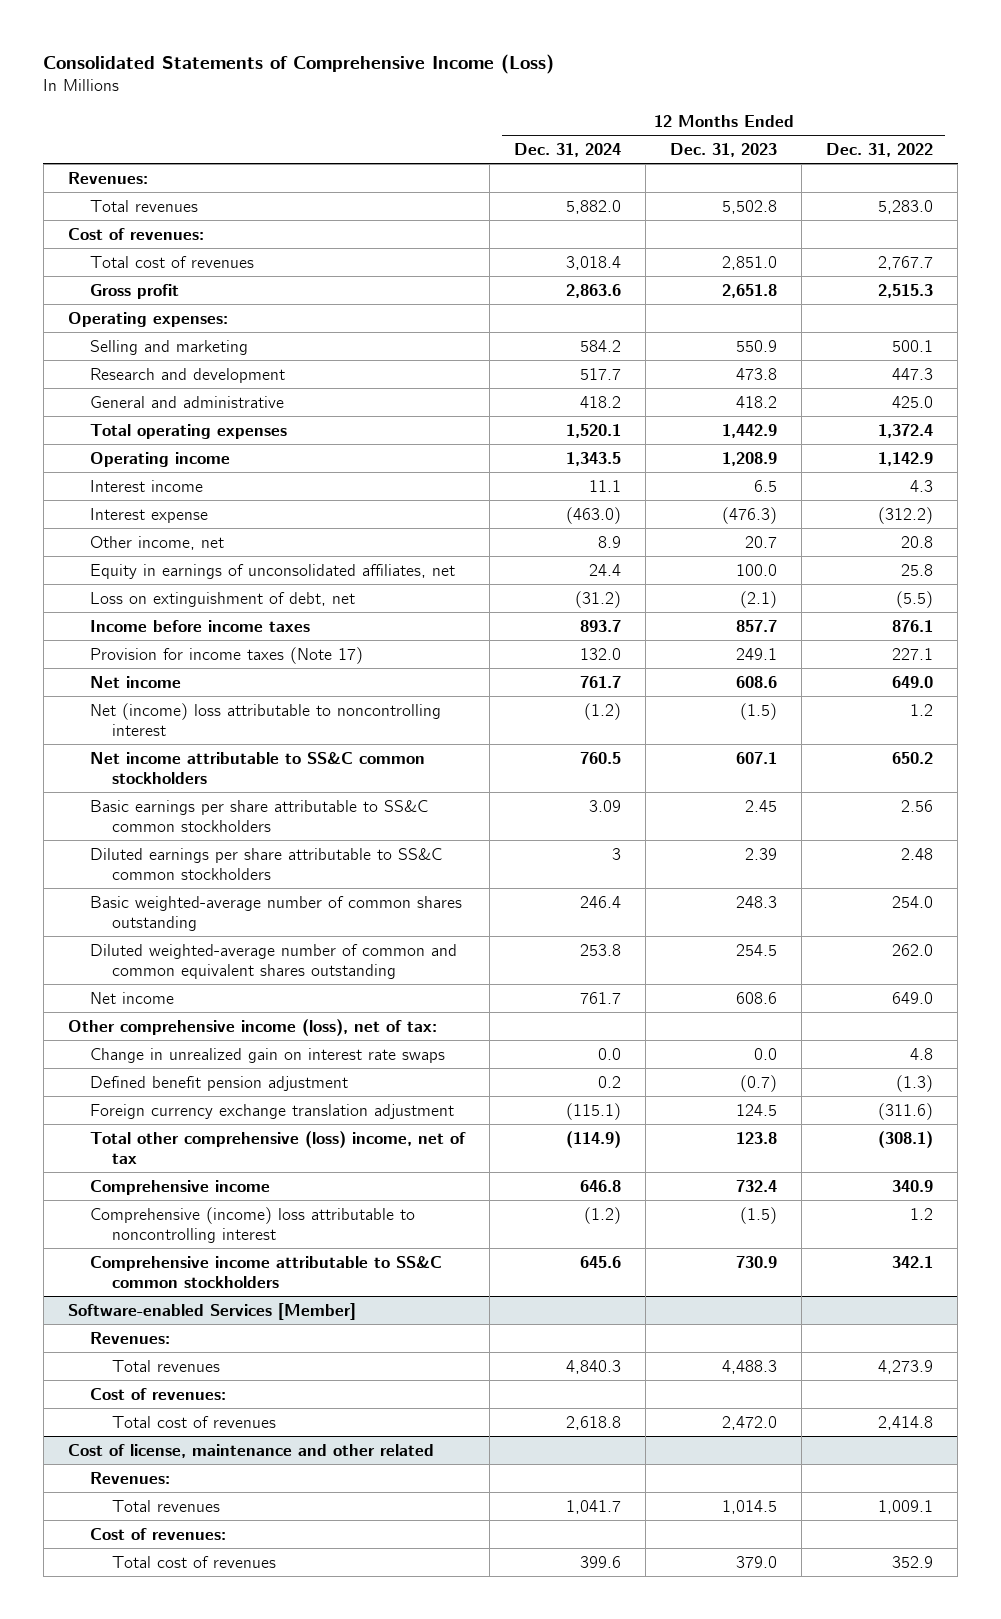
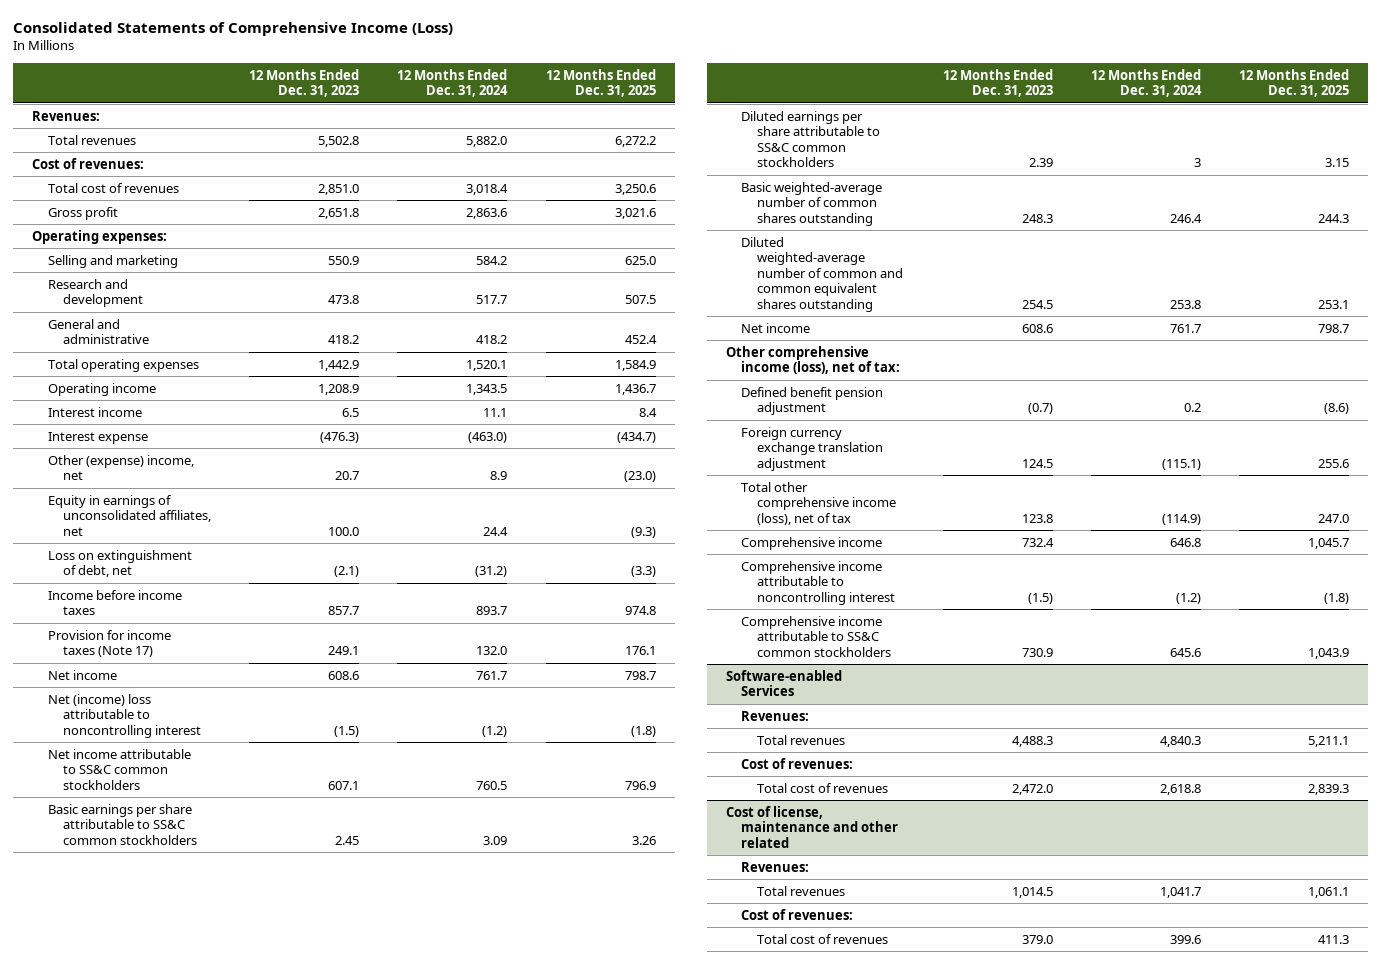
- | 12 Months Ended Dec. 31, 2024 | 12 Months Ended Dec. 31, 2023 | 12 Months Ended Dec. 31, 2022
+ | 12 Months Ended Dec. 31, 2023 | 12 Months Ended Dec. 31, 2024 | 12 Months Ended Dec. 31, 2025
- Other income, net | 8.9 | 20.7 | 20.8
+ Other (expense) income, net | 20.7 | 8.9 | (23.0)
- Change in unrealized gain on interest rate swaps | 0.0 | 0.0 | 4.8
- Total other comprehensive (loss) income, net of tax | (114.9) | 123.8 | (308.1)
+ Total other comprehensive income (loss), net of tax | 123.8 | (114.9) | 247.0
- Comprehensive (income) loss attributable to noncontrolling interest | (1.2) | (1.5) | 1.2
+ Comprehensive income attributable to noncontrolling interest | (1.5) | (1.2) | (1.8)
- Software-enabled Services [Member]
+ Software-enabled Services

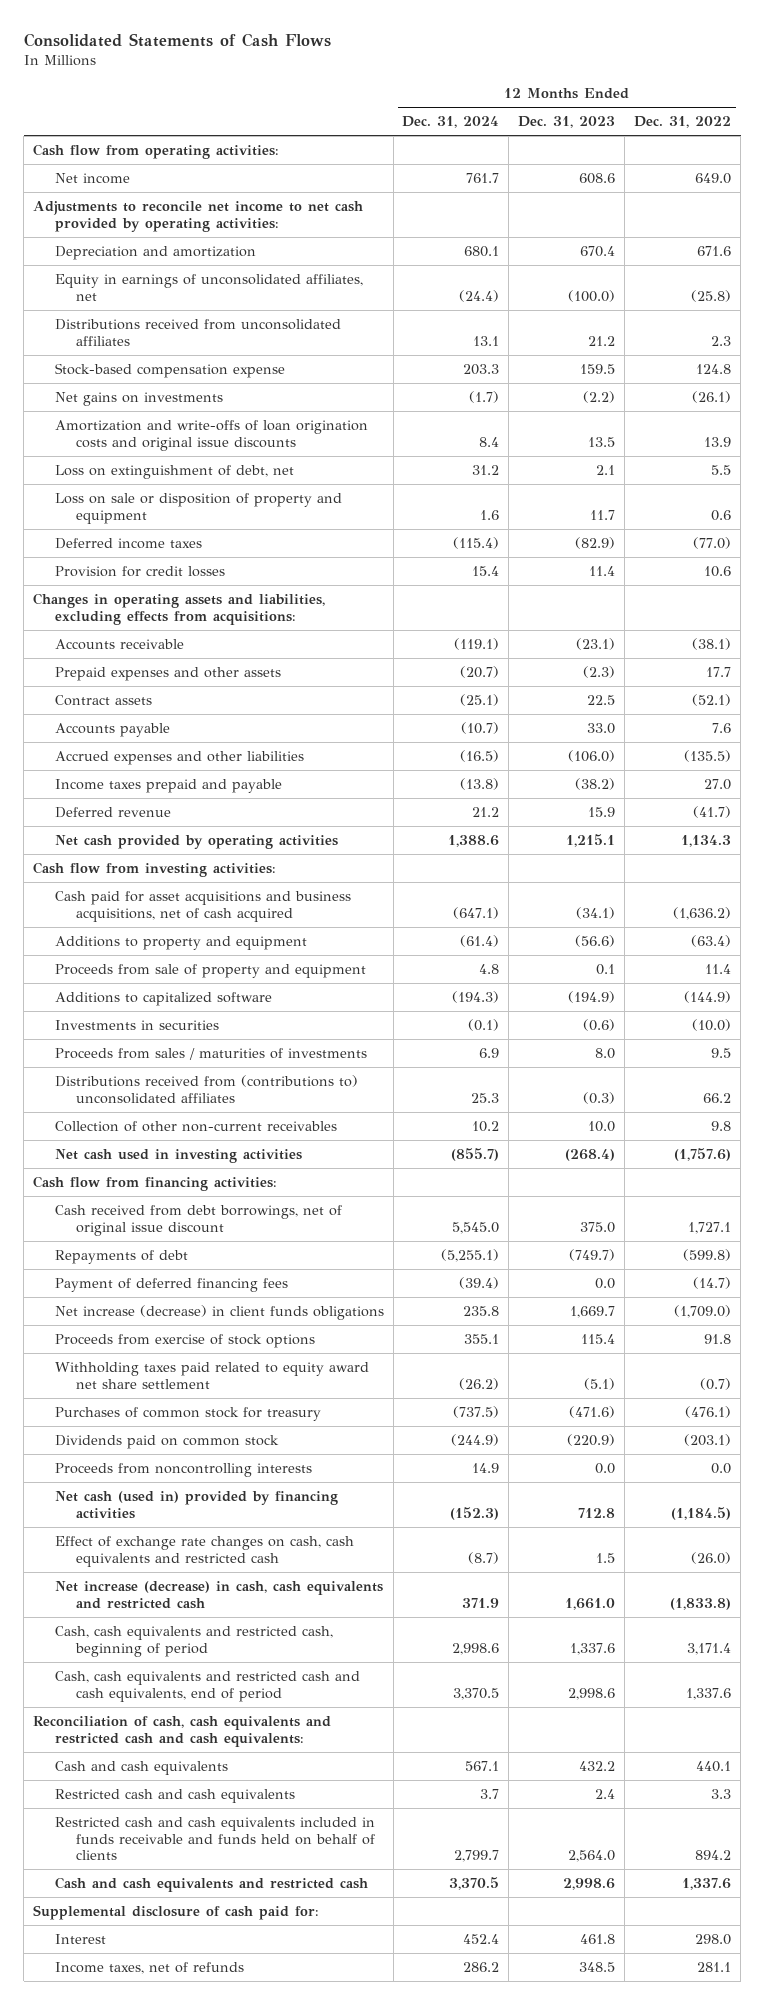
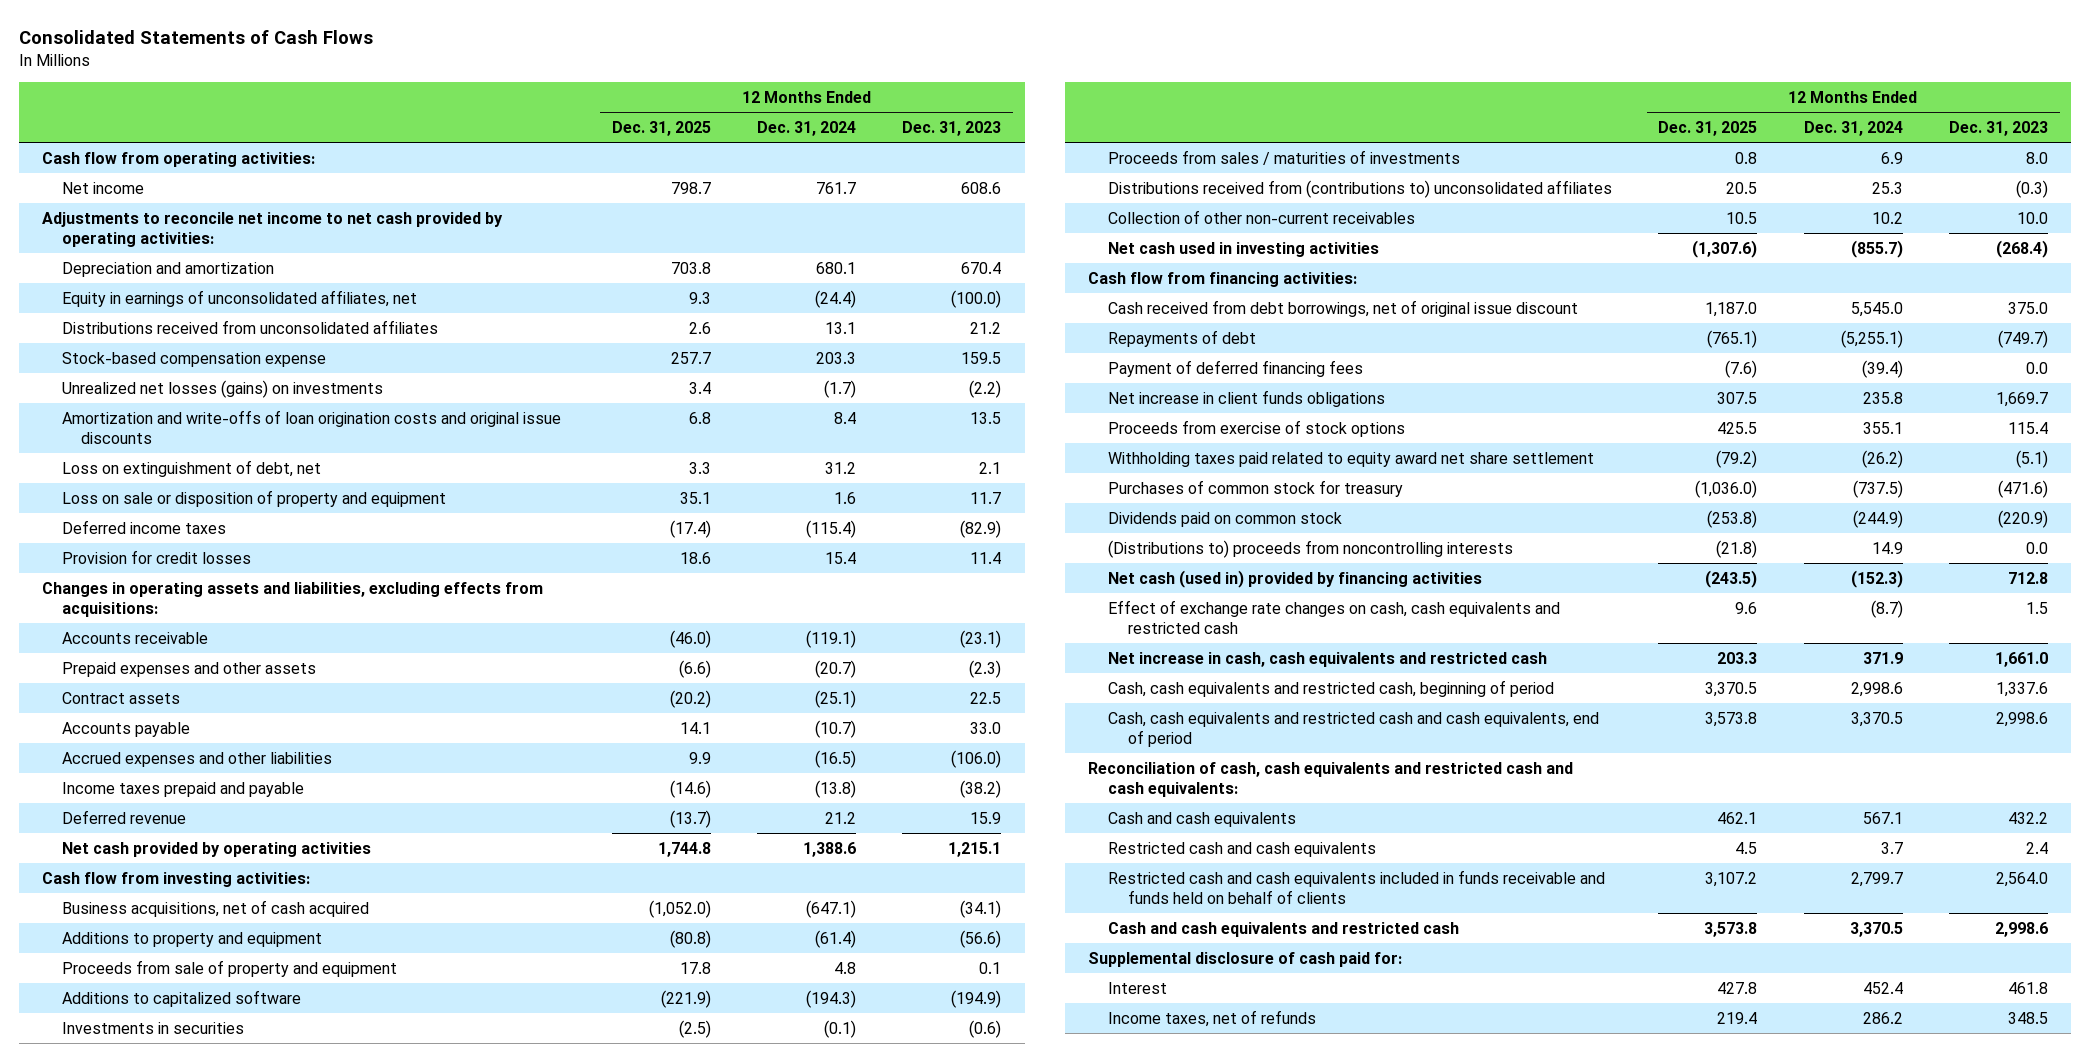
- | 12 Months Ended Dec. 31, 2024 | 12 Months Ended Dec. 31, 2023 | 12 Months Ended Dec. 31, 2022
+ | 12 Months Ended Dec. 31, 2025 | 12 Months Ended Dec. 31, 2024 | 12 Months Ended Dec. 31, 2023
- Net gains on investments | (1.7) | (2.2) | (26.1)
+ Unrealized net losses (gains) on investments | 3.4 | (1.7) | (2.2)
- Cash paid for asset acquisitions and business acquisitions, net of cash acquired | (647.1) | (34.1) | (1,636.2)
+ Business acquisitions, net of cash acquired | (1,052.0) | (647.1) | (34.1)
- Net increase (decrease) in client funds obligations | 235.8 | 1,669.7 | (1,709.0)
+ Net increase in client funds obligations | 307.5 | 235.8 | 1,669.7
- Proceeds from noncontrolling interests | 14.9 | 0.0 | 0.0
+ (Distributions to) proceeds from noncontrolling interests | (21.8) | 14.9 | 0.0
- Net increase (decrease) in cash, cash equivalents and restricted cash | 371.9 | 1,661.0 | (1,833.8)
+ Net increase in cash, cash equivalents and restricted cash | 203.3 | 371.9 | 1,661.0

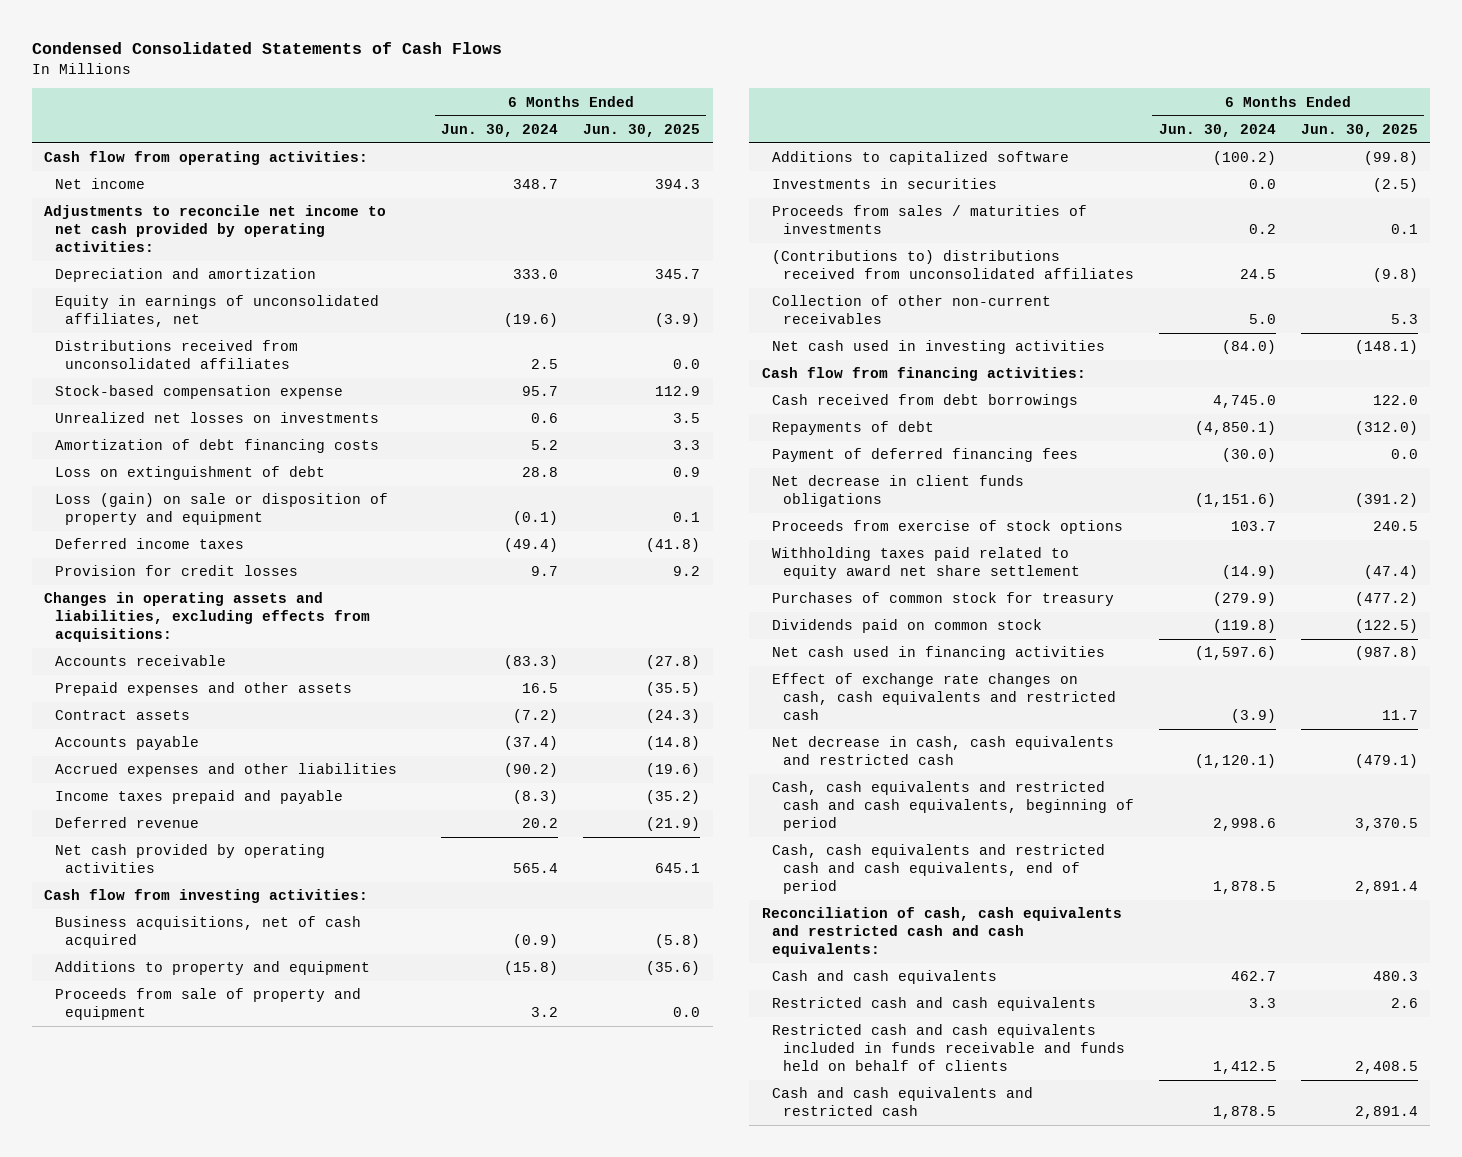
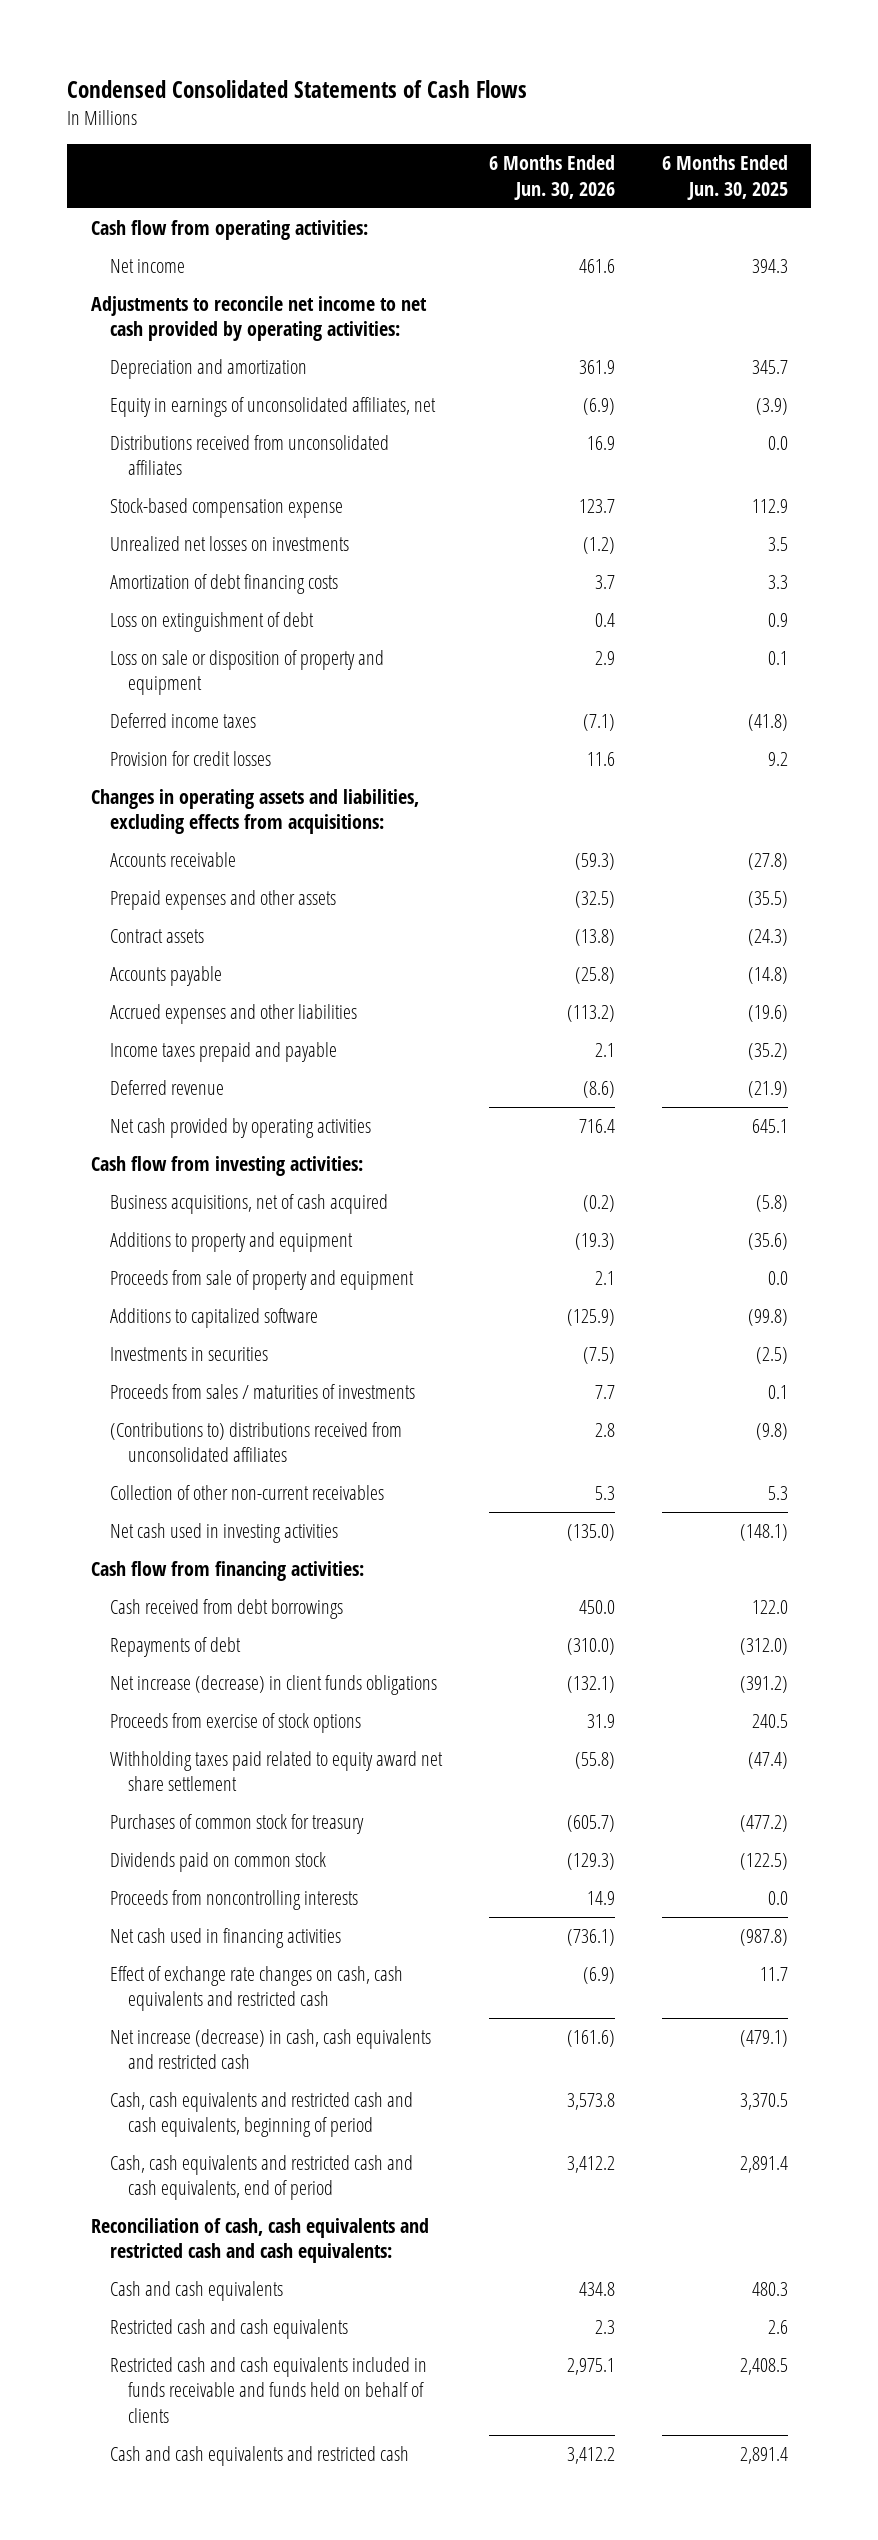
- | 6 Months Ended Jun. 30, 2024 | 6 Months Ended Jun. 30, 2025
+ | 6 Months Ended Jun. 30, 2026 | 6 Months Ended Jun. 30, 2025
- Loss (gain) on sale or disposition of property and equipment | (0.1) | 0.1
+ Loss on sale or disposition of property and equipment | 2.9 | 0.1
- Payment of deferred financing fees | (30.0) | 0.0
- Net decrease in client funds obligations | (1,151.6) | (391.2)
+ Net increase (decrease) in client funds obligations | (132.1) | (391.2)
+ Proceeds from noncontrolling interests | 14.9 | 0.0
- Net decrease in cash, cash equivalents and restricted cash | (1,120.1) | (479.1)
+ Net increase (decrease) in cash, cash equivalents and restricted cash | (161.6) | (479.1)

